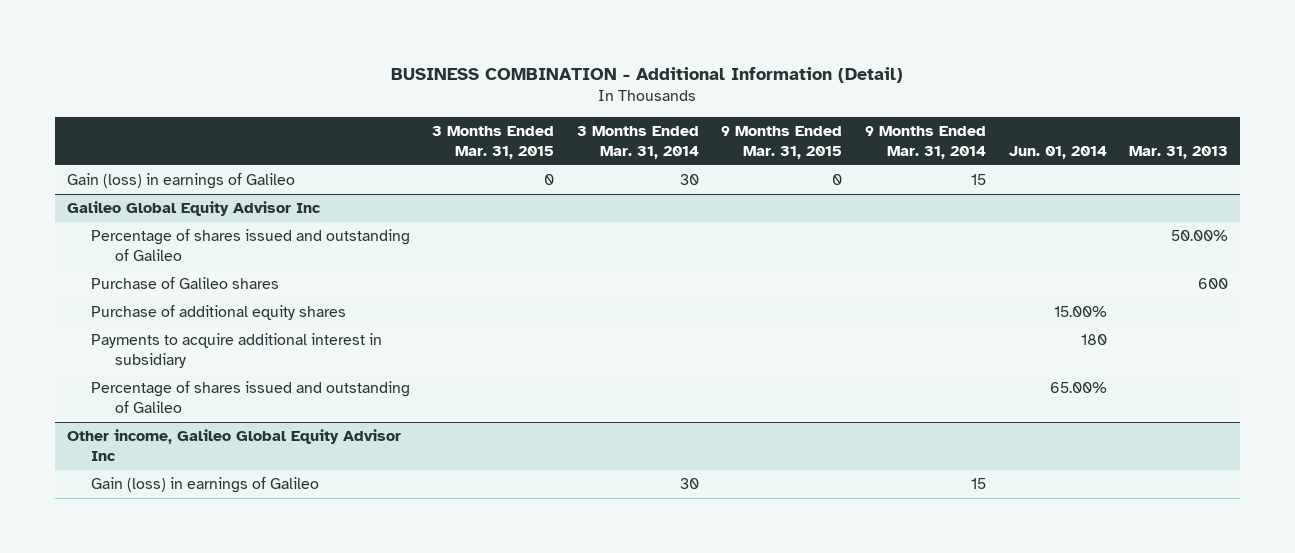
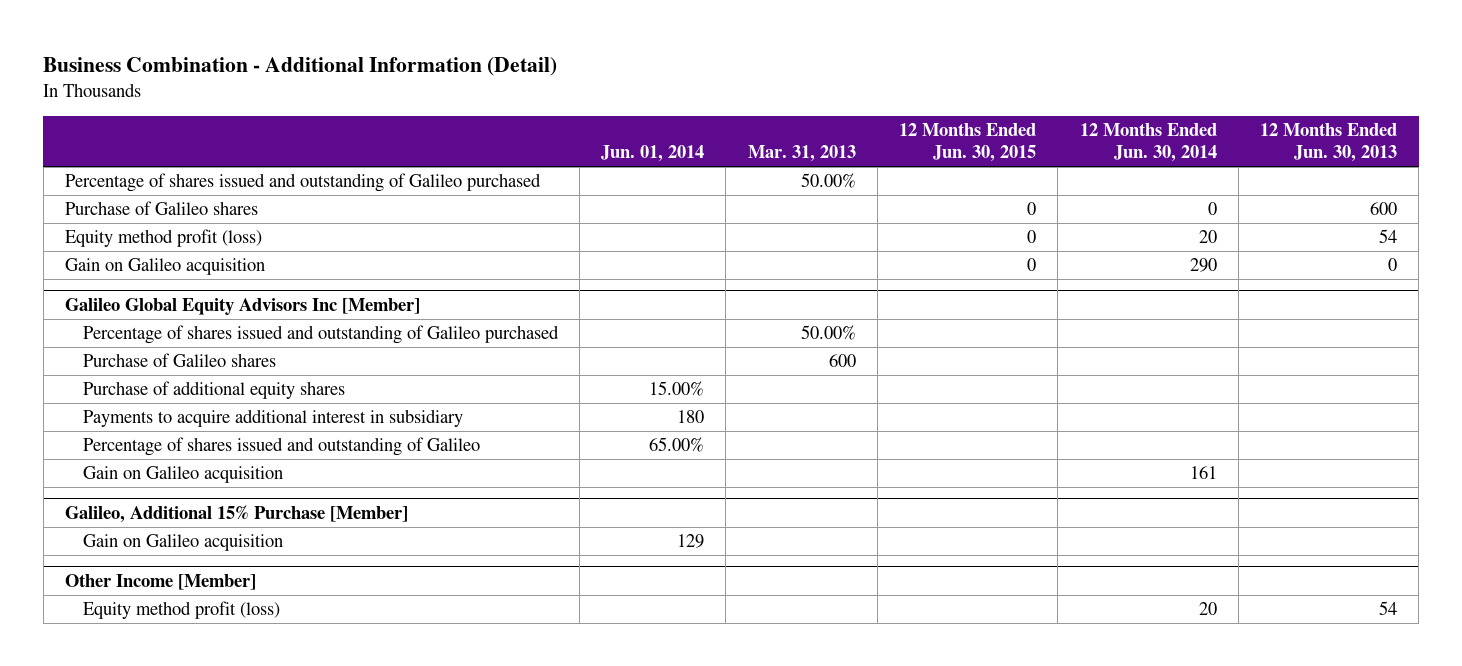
- BUSINESS COMBINATION - Additional Information (Detail)
+ Business Combination - Additional Information (Detail)
- | 3 Months Ended Mar. 31, 2015 | 3 Months Ended Mar. 31, 2014 | 9 Months Ended Mar. 31, 2015 | 9 Months Ended Mar. 31, 2014 | Jun. 01, 2014 | Mar. 31, 2013
+ | Jun. 01, 2014 | Mar. 31, 2013 | 12 Months Ended Jun. 30, 2015 | 12 Months Ended Jun. 30, 2014 | 12 Months Ended Jun. 30, 2013
- Gain (loss) in earnings of Galileo | 0 | 30 | 0 | 15 | |
- Galileo Global Equity Advisor Inc
- Percentage of shares issued and outstanding of Galileo | | | | | | 50.00%
+ Percentage of shares issued and outstanding of Galileo purchased | | 50.00% | | |
+ Purchase of Galileo shares | | | 0 | 0 | 600
+ Equity method profit (loss) | | | 0 | 20 | 54
+ Gain on Galileo acquisition | | | 0 | 290 | 0
+ Galileo Global Equity Advisors Inc [Member]
+ Percentage of shares issued and outstanding of Galileo purchased | | 50.00% | | |
- Other income, Galileo Global Equity Advisor Inc
- Gain (loss) in earnings of Galileo | | 30 | | 15 | |
+ Gain on Galileo acquisition | | | | 161 |
+ Galileo, Additional 15% Purchase [Member]
+ Gain on Galileo acquisition | 129 | | | |
+ Other Income [Member]
+ Equity method profit (loss) | | | | 20 | 54

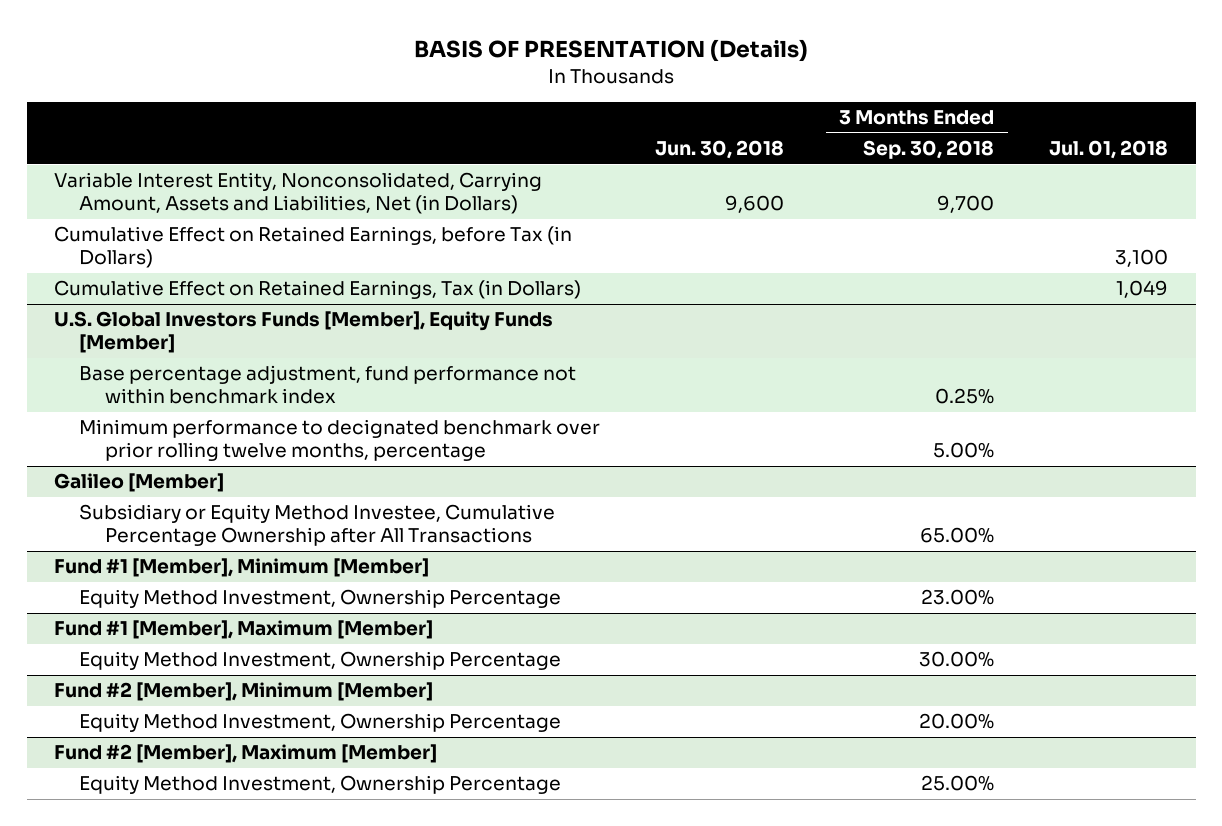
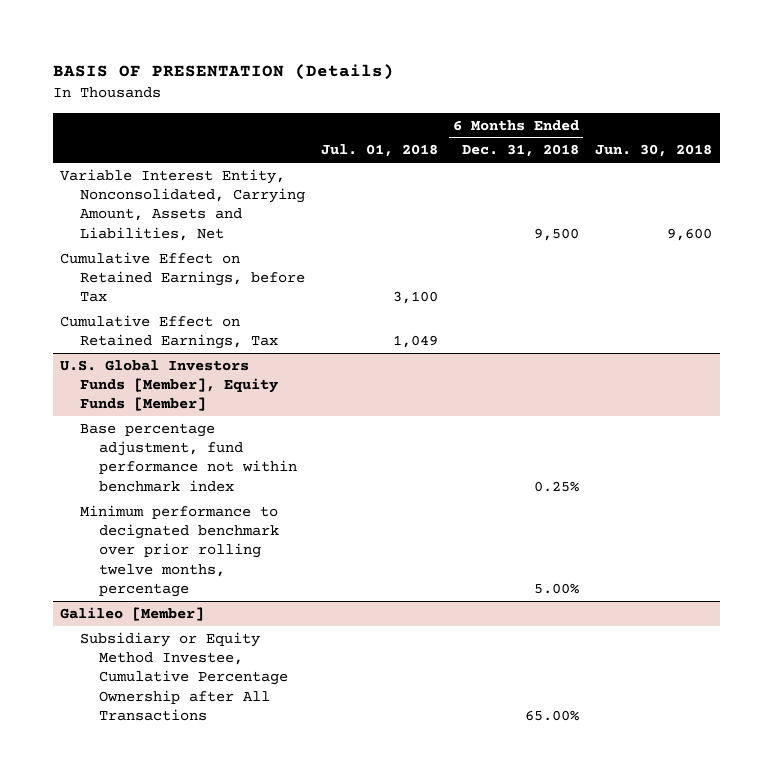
- | Jun. 30, 2018 | 3 Months Ended Sep. 30, 2018 | Jul. 01, 2018
+ | Jul. 01, 2018 | 6 Months Ended Dec. 31, 2018 | Jun. 30, 2018
- Variable Interest Entity, Nonconsolidated, Carrying Amount, Assets and Liabilities, Net (in Dollars) | 9,600 | 9,700 |
- Cumulative Effect on Retained Earnings, before Tax (in Dollars) | | | 3,100
- Cumulative Effect on Retained Earnings, Tax (in Dollars) | | | 1,049
+ Variable Interest Entity, Nonconsolidated, Carrying Amount, Assets and Liabilities, Net | | 9,500 | 9,600
+ Cumulative Effect on Retained Earnings, before Tax | 3,100 | |
+ Cumulative Effect on Retained Earnings, Tax | 1,049 | |
- Fund #1 [Member], Minimum [Member]
- Equity Method Investment, Ownership Percentage | | 23.00% |
- Fund #1 [Member], Maximum [Member]
- Equity Method Investment, Ownership Percentage | | 30.00% |
- Fund #2 [Member], Minimum [Member]
- Equity Method Investment, Ownership Percentage | | 20.00% |
- Fund #2 [Member], Maximum [Member]
- Equity Method Investment, Ownership Percentage | | 25.00% |

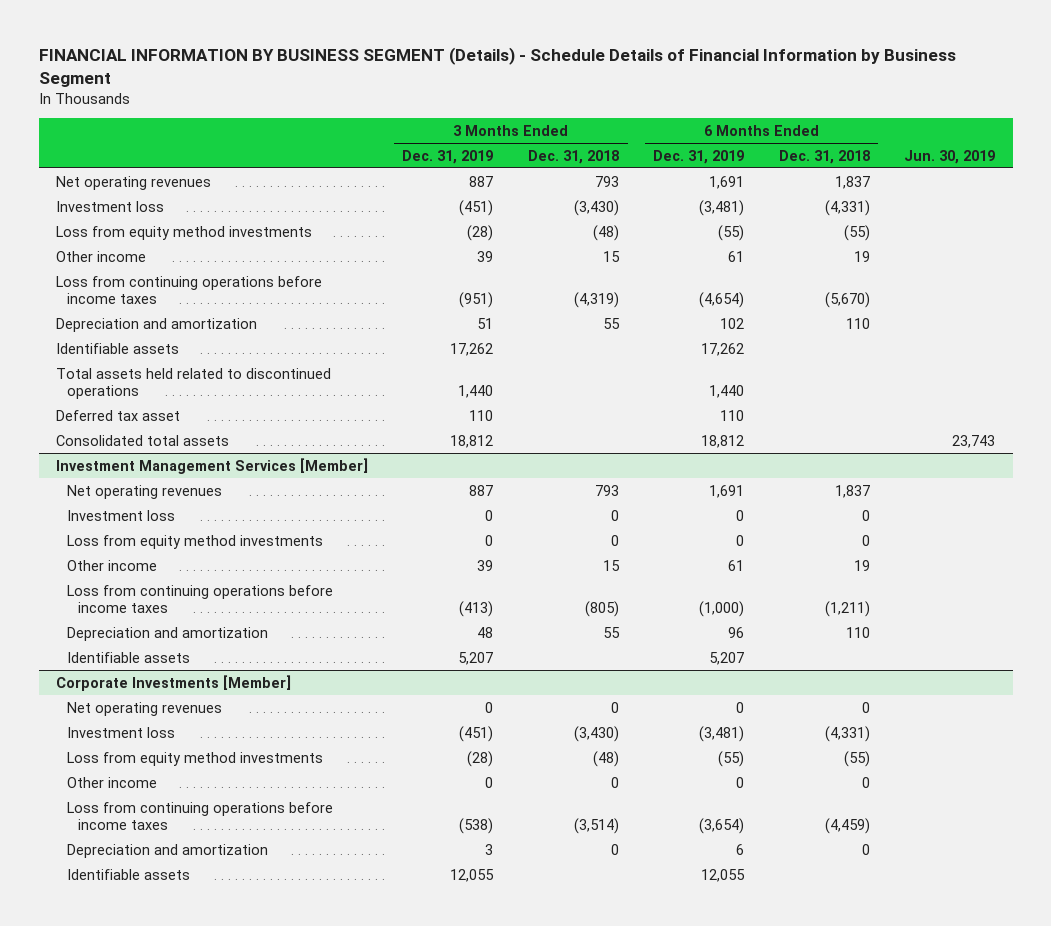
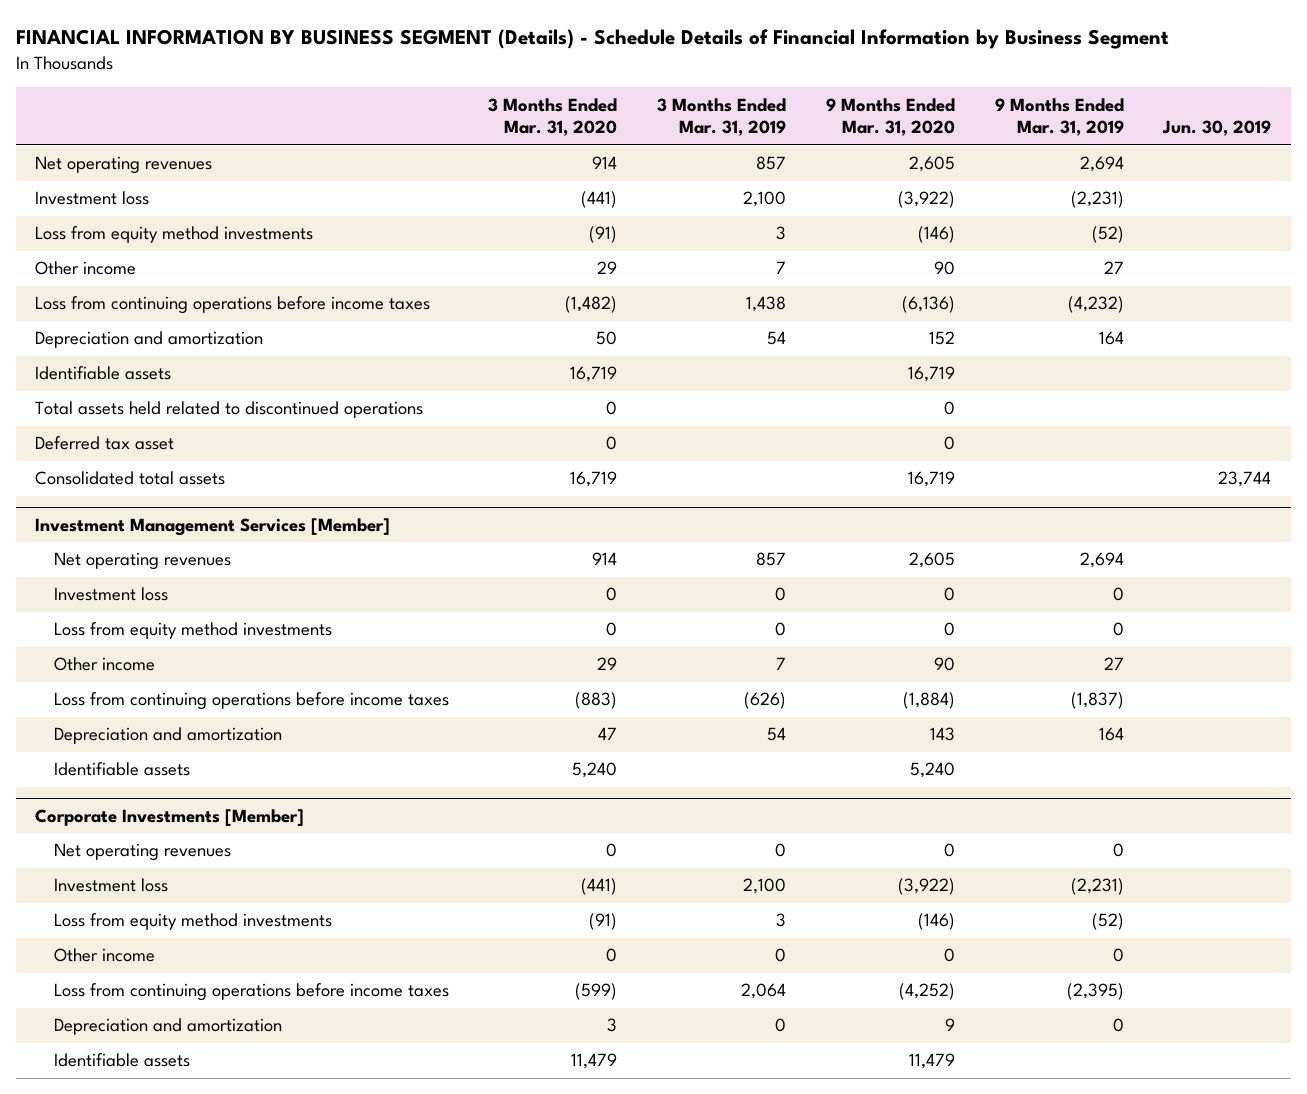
- | 3 Months Ended Dec. 31, 2019 | 3 Months Ended Dec. 31, 2018 | 6 Months Ended Dec. 31, 2019 | 6 Months Ended Dec. 31, 2018 | Jun. 30, 2019
+ | 3 Months Ended Mar. 31, 2020 | 3 Months Ended Mar. 31, 2019 | 9 Months Ended Mar. 31, 2020 | 9 Months Ended Mar. 31, 2019 | Jun. 30, 2019
- Consolidated total assets | 18,812 | | 18,812 | | 23,743
+ Consolidated total assets | 16,719 | | 16,719 | | 23,744

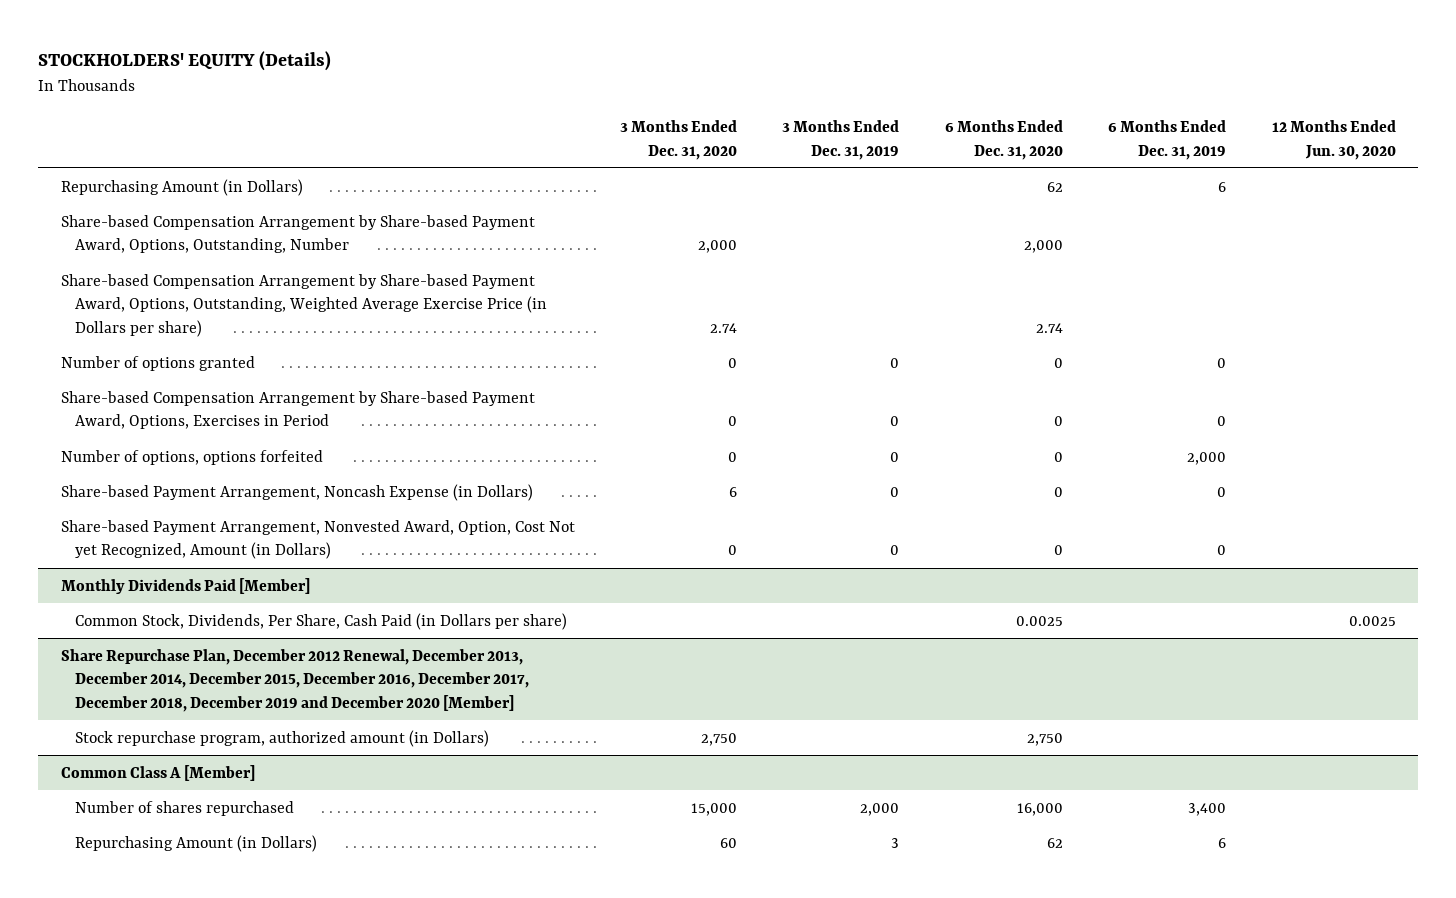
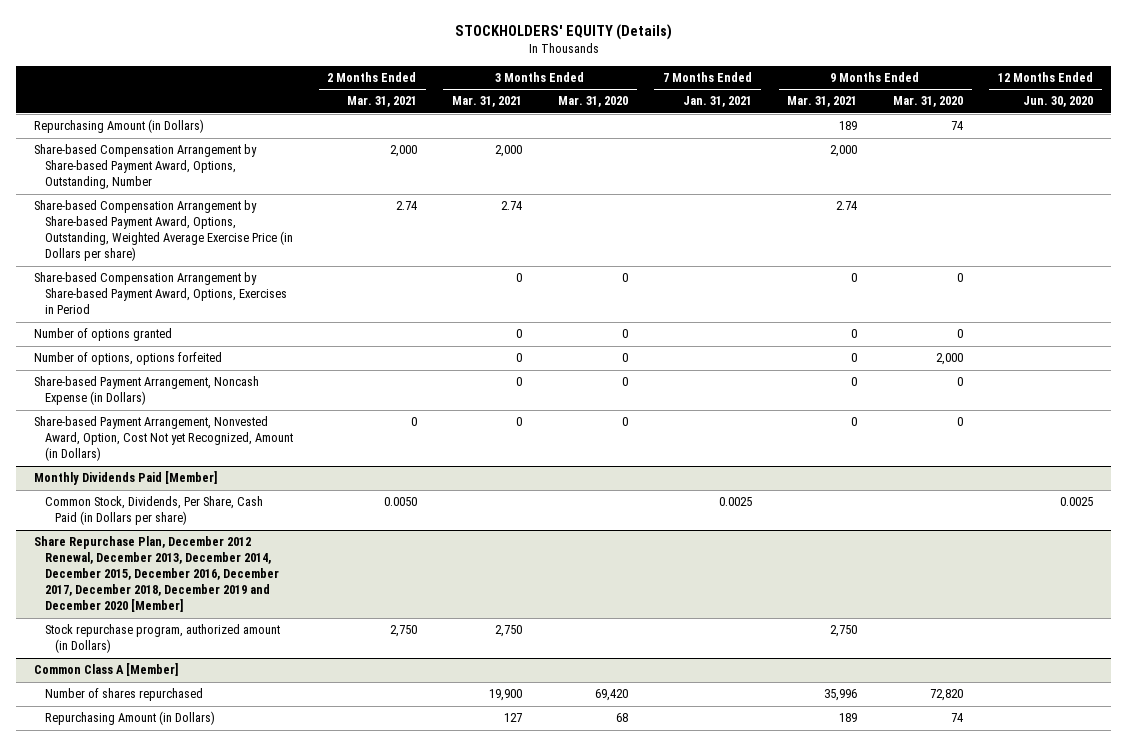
- | 3 Months Ended Dec. 31, 2020 | 3 Months Ended Dec. 31, 2019 | 6 Months Ended Dec. 31, 2020 | 6 Months Ended Dec. 31, 2019 | 12 Months Ended Jun. 30, 2020
+ | 2 Months Ended Mar. 31, 2021 | 3 Months Ended Mar. 31, 2021 | 3 Months Ended Mar. 31, 2020 | 7 Months Ended Jan. 31, 2021 | 9 Months Ended Mar. 31, 2021 | 9 Months Ended Mar. 31, 2020 | 12 Months Ended Jun. 30, 2020
moved down: Number of options granted | | 0 | 0 | | 0 | 0 |

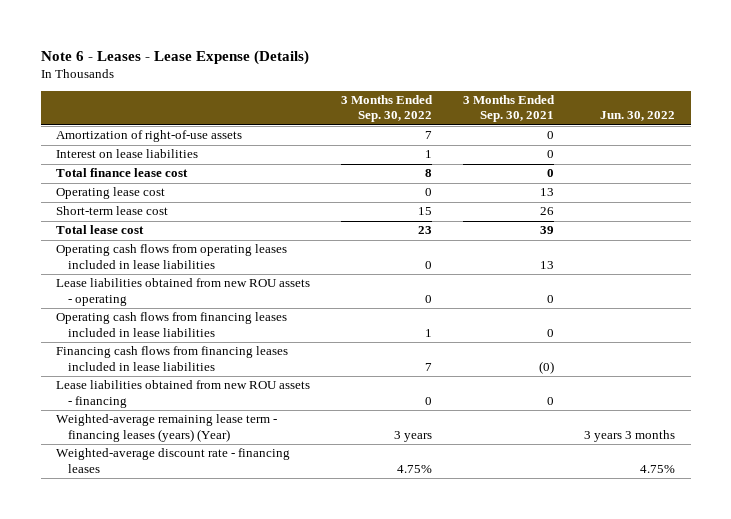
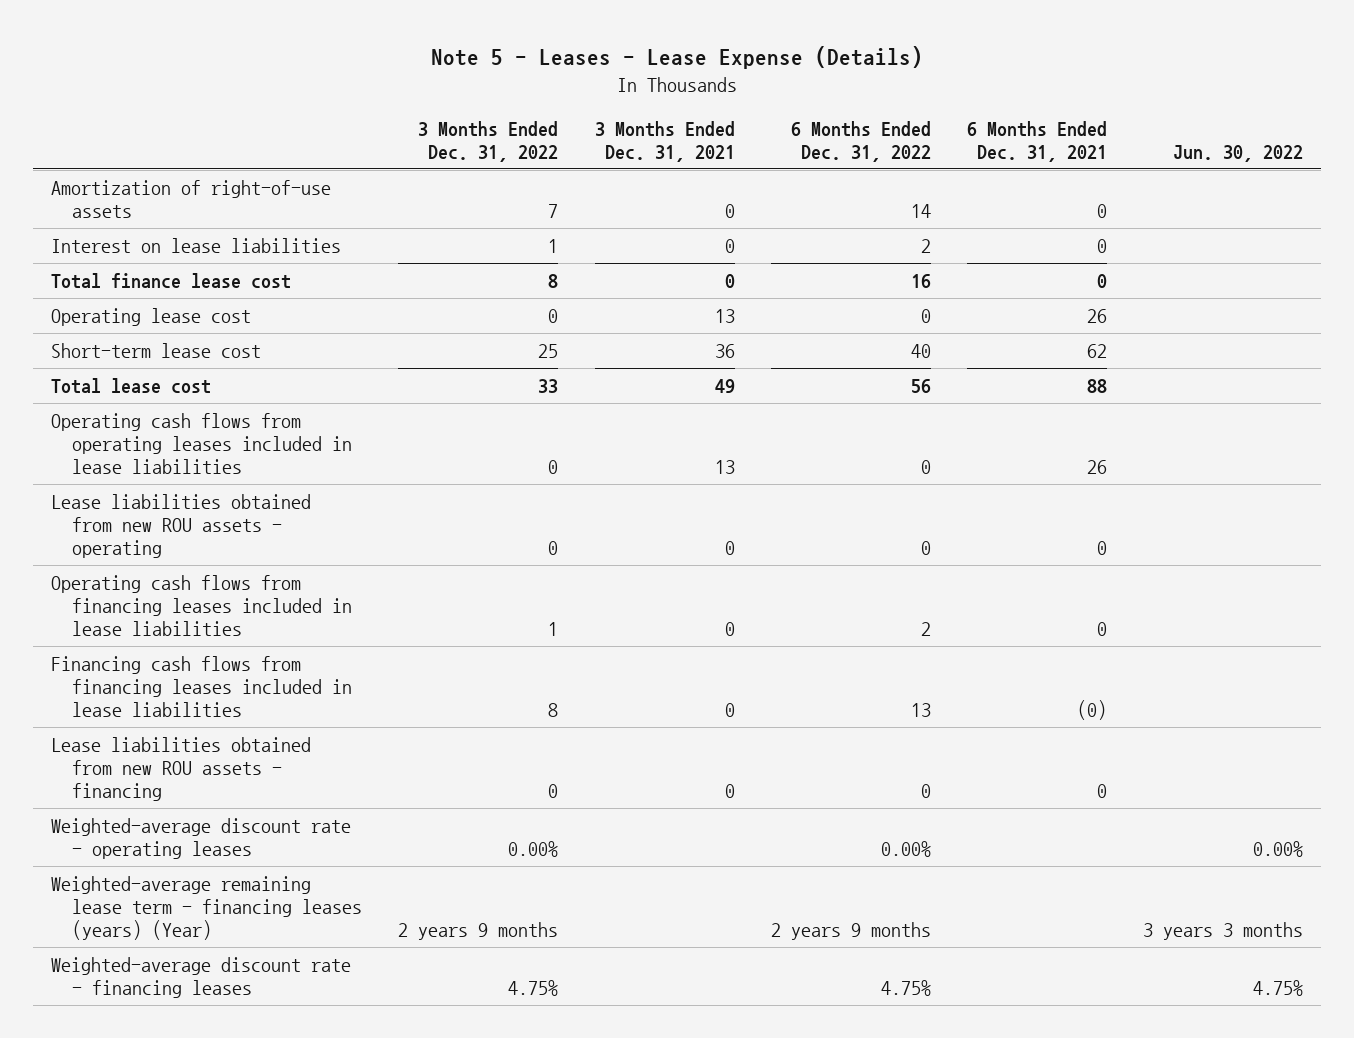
- Note 6 - Leases - Lease Expense (Details)
+ Note 5 - Leases - Lease Expense (Details)
- | 3 Months Ended Sep. 30, 2022 | 3 Months Ended Sep. 30, 2021 | Jun. 30, 2022
+ | 3 Months Ended Dec. 31, 2022 | 3 Months Ended Dec. 31, 2021 | 6 Months Ended Dec. 31, 2022 | 6 Months Ended Dec. 31, 2021 | Jun. 30, 2022
+ Weighted-average discount rate - operating leases | 0.00% | | 0.00% | | 0.00%

